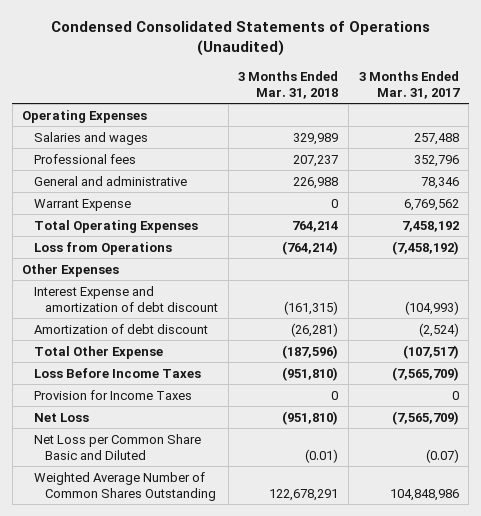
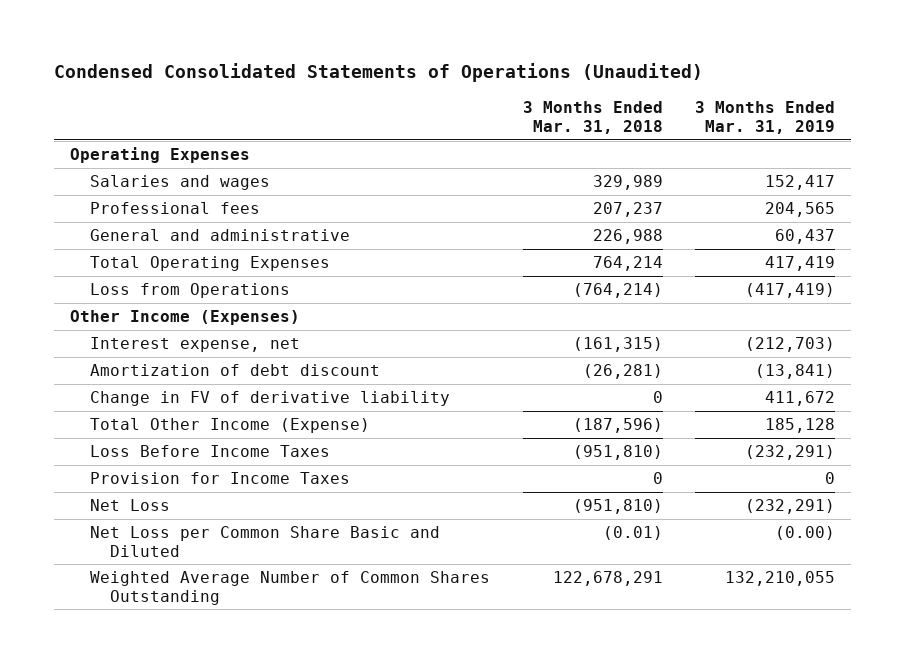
- | 3 Months Ended Mar. 31, 2018 | 3 Months Ended Mar. 31, 2017
+ | 3 Months Ended Mar. 31, 2018 | 3 Months Ended Mar. 31, 2019
- Warrant Expense | 0 | 6,769,562
- Other Expenses
- Interest Expense and amortization of debt discount | (161,315) | (104,993)
+ Other Income (Expenses)
+ Interest expense, net | (161,315) | (212,703)
- Total Other Expense | (187,596) | (107,517)
+ Change in FV of derivative liability | 0 | 411,672
+ Total Other Income (Expense) | (187,596) | 185,128

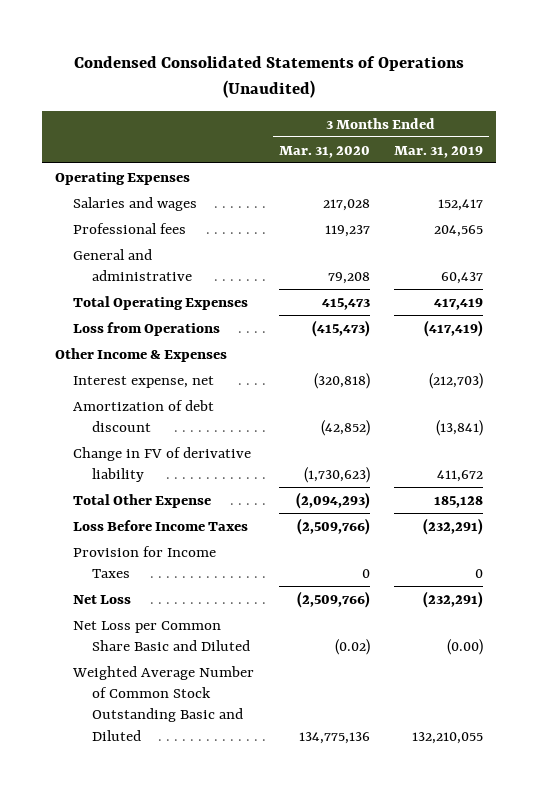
- | 3 Months Ended Mar. 31, 2018 | 3 Months Ended Mar. 31, 2019
+ | 3 Months Ended Mar. 31, 2020 | 3 Months Ended Mar. 31, 2019
- Other Income (Expenses)
+ Other Income & Expenses
- Total Other Income (Expense) | (187,596) | 185,128
+ Total Other Expense | (2,094,293) | 185,128
- Weighted Average Number of Common Shares Outstanding | 122,678,291 | 132,210,055
+ Weighted Average Number of Common Stock Outstanding Basic and Diluted | 134,775,136 | 132,210,055

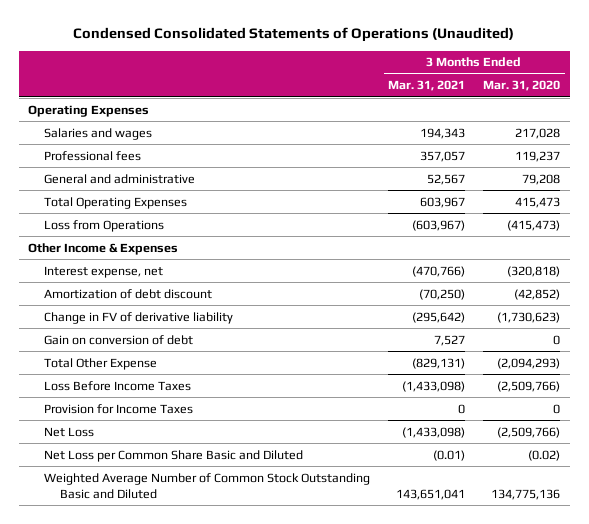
- | 3 Months Ended Mar. 31, 2020 | 3 Months Ended Mar. 31, 2019
+ | 3 Months Ended Mar. 31, 2021 | 3 Months Ended Mar. 31, 2020
+ Gain on conversion of debt | 7,527 | 0

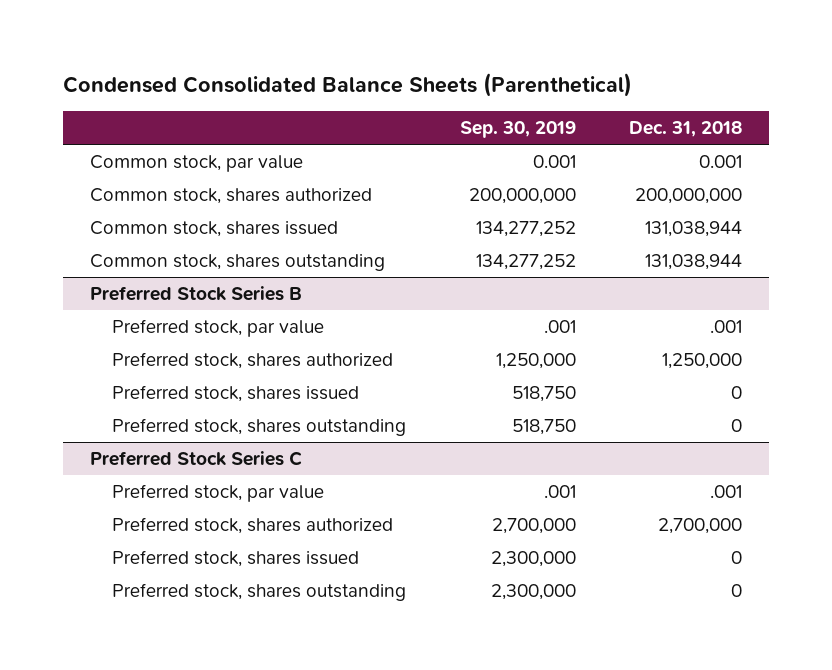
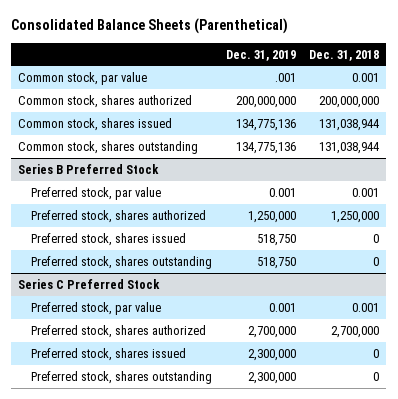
- Condensed Consolidated Balance Sheets (Parenthetical)
+ Consolidated Balance Sheets (Parenthetical)
- | Sep. 30, 2019 | Dec. 31, 2018
+ | Dec. 31, 2019 | Dec. 31, 2018
- Preferred Stock Series B
- Preferred stock, par value | .001 | .001
+ Series B Preferred Stock
+ Preferred stock, par value | 0.001 | 0.001
- Preferred Stock Series C
- Preferred stock, par value | .001 | .001
+ Series C Preferred Stock
+ Preferred stock, par value | 0.001 | 0.001

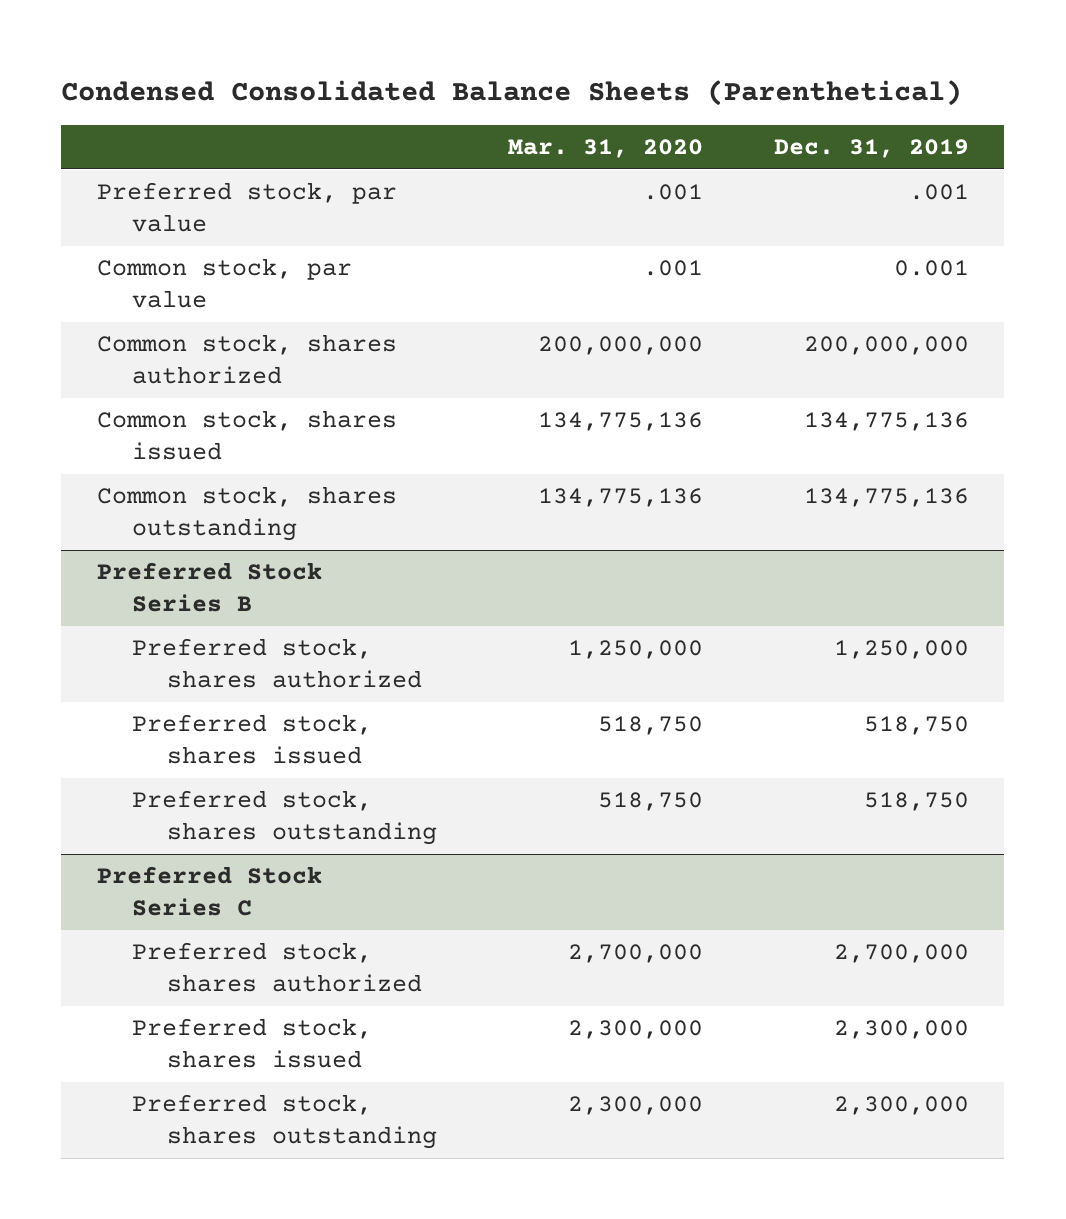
- Consolidated Balance Sheets (Parenthetical)
+ Condensed Consolidated Balance Sheets (Parenthetical)
- | Dec. 31, 2019 | Dec. 31, 2018
+ | Mar. 31, 2020 | Dec. 31, 2019
- Common stock, par value | .001 | 0.001
+ Preferred stock, par value | .001 | .001
+ Common stock, par value | .001 | 0.001
- Series B Preferred Stock
- Preferred stock, par value | 0.001 | 0.001
+ Preferred Stock Series B
- Series C Preferred Stock
- Preferred stock, par value | 0.001 | 0.001
+ Preferred Stock Series C

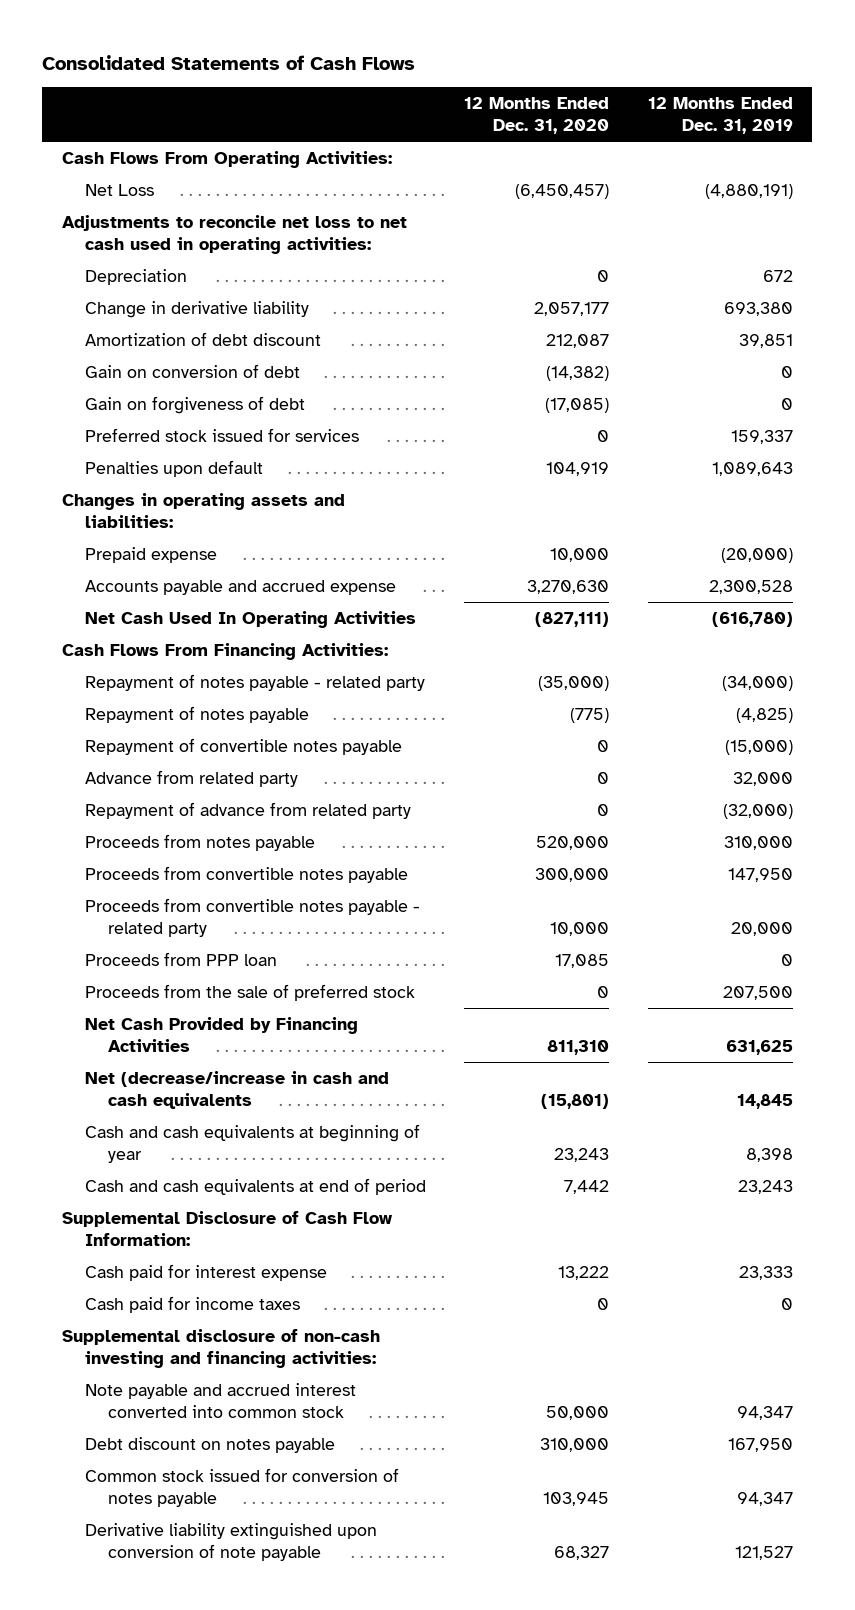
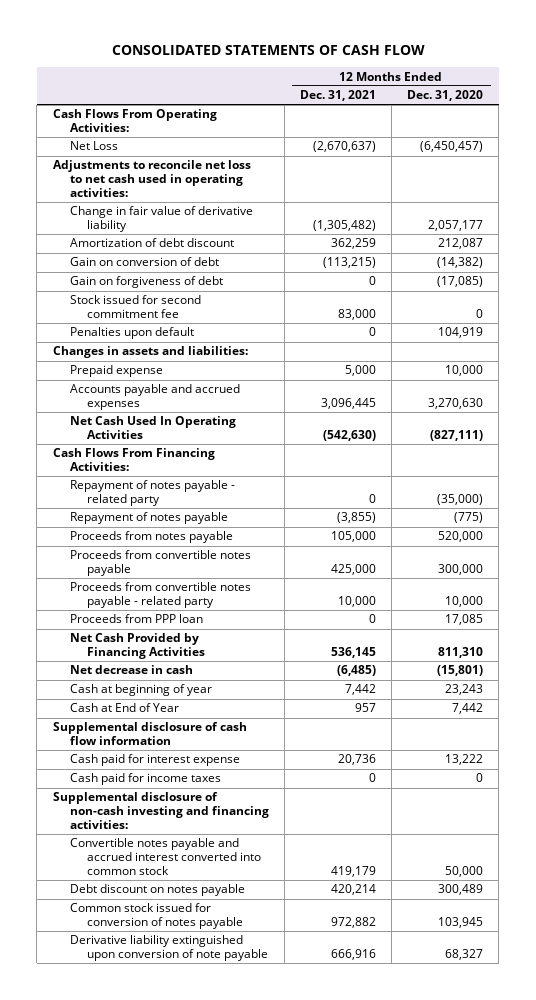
- Consolidated Statements of Cash Flows
+ CONSOLIDATED STATEMENTS OF CASH FLOW
- | 12 Months Ended Dec. 31, 2020 | 12 Months Ended Dec. 31, 2019
+ | 12 Months Ended Dec. 31, 2021 | 12 Months Ended Dec. 31, 2020
- Depreciation | 0 | 672
- Change in derivative liability | 2,057,177 | 693,380
+ Change in fair value of derivative liability | (1,305,482) | 2,057,177
- Preferred stock issued for services | 0 | 159,337
+ Stock issued for second commitment fee | 83,000 | 0
- Changes in operating assets and liabilities:
+ Changes in assets and liabilities:
- Accounts payable and accrued expense | 3,270,630 | 2,300,528
+ Accounts payable and accrued expenses | 3,096,445 | 3,270,630
- Repayment of convertible notes payable | 0 | (15,000)
- Advance from related party | 0 | 32,000
- Repayment of advance from related party | 0 | (32,000)
- Proceeds from the sale of preferred stock | 0 | 207,500
- Net (decrease/increase in cash and cash equivalents | (15,801) | 14,845
- Cash and cash equivalents at beginning of year | 23,243 | 8,398
- Cash and cash equivalents at end of period | 7,442 | 23,243
- Supplemental Disclosure of Cash Flow Information:
+ Net decrease in cash | (6,485) | (15,801)
+ Cash at beginning of year | 7,442 | 23,243
+ Cash at End of Year | 957 | 7,442
+ Supplemental disclosure of cash flow information
- Note payable and accrued interest converted into common stock | 50,000 | 94,347
- Debt discount on notes payable | 310,000 | 167,950
+ Convertible notes payable and accrued interest converted into common stock | 419,179 | 50,000
+ Debt discount on notes payable | 420,214 | 300,489

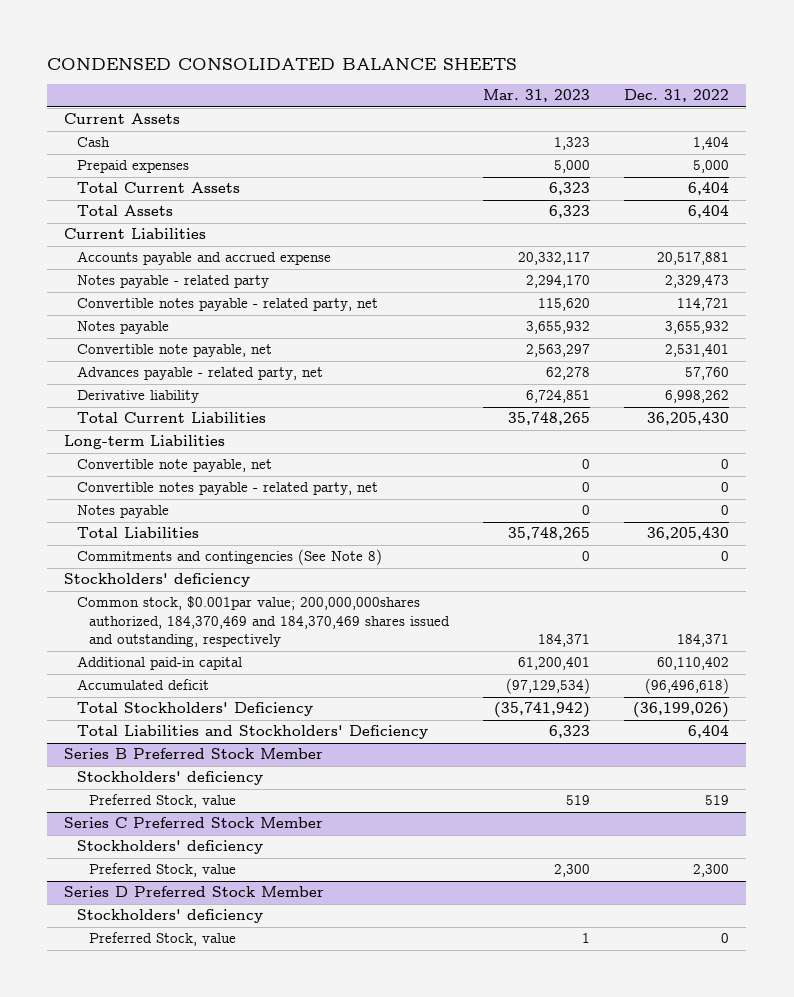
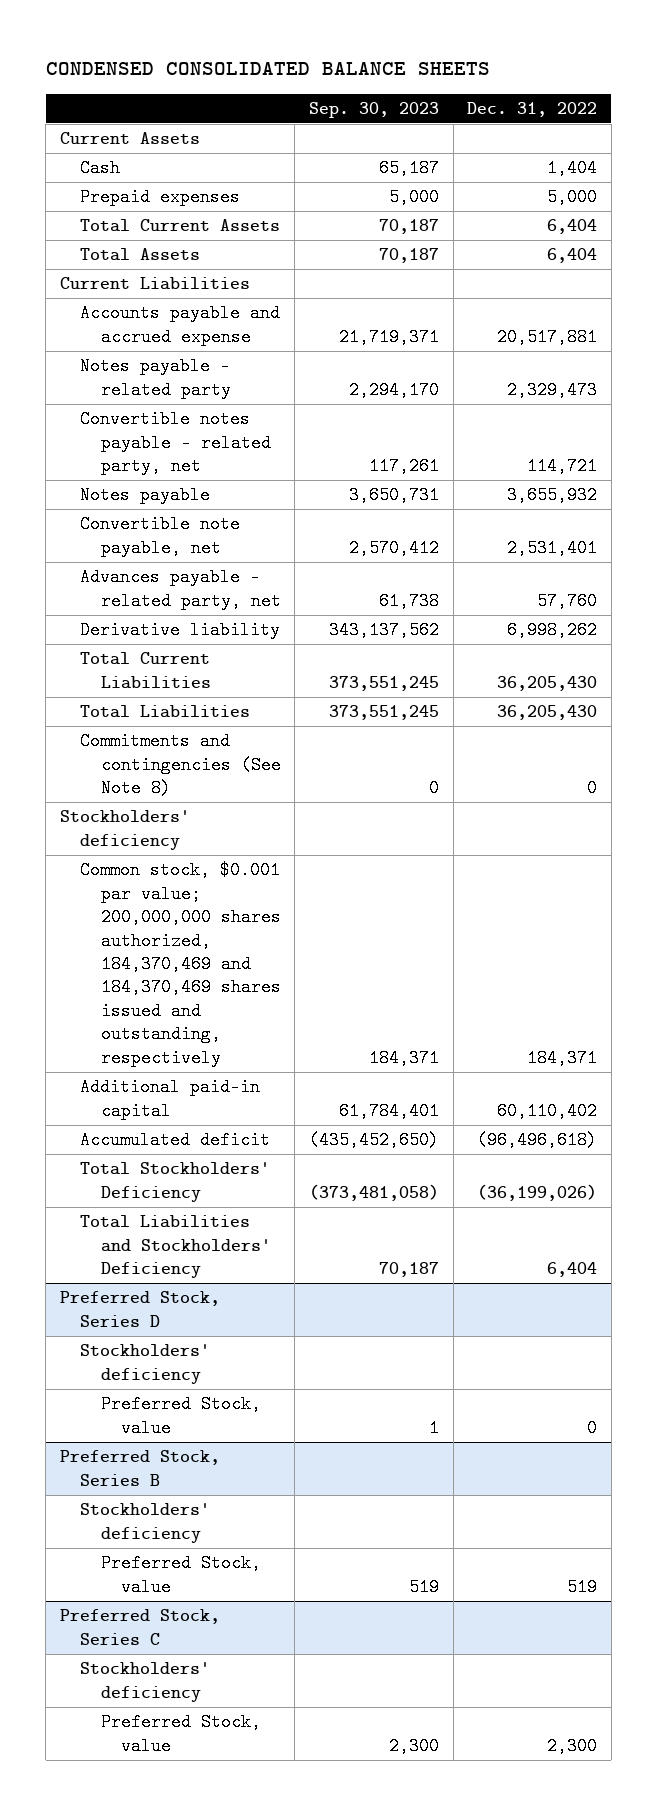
- | Mar. 31, 2023 | Dec. 31, 2022
+ | Sep. 30, 2023 | Dec. 31, 2022
- Long-term Liabilities
- Convertible note payable, net | 0 | 0
- Convertible notes payable - related party, net | 0 | 0
- Notes payable | 0 | 0
- Common stock, $0.001par value; 200,000,000shares authorized, 184,370,469 and 184,370,469 shares issued and outstanding, respectively | 184,371 | 184,371
+ Common stock, $0.001 par value; 200,000,000 shares authorized, 184,370,469 and 184,370,469 shares issued and outstanding, respectively | 184,371 | 184,371
- Series B Preferred Stock Member
+ Preferred Stock, Series D
+ Preferred Stock, value | 1 | 0
+ Preferred Stock, Series B
+ Stockholders' deficiency
- Series C Preferred Stock Member
+ Preferred Stock, Series C
- Series D Preferred Stock Member
- Stockholders' deficiency
- Preferred Stock, value | 1 | 0

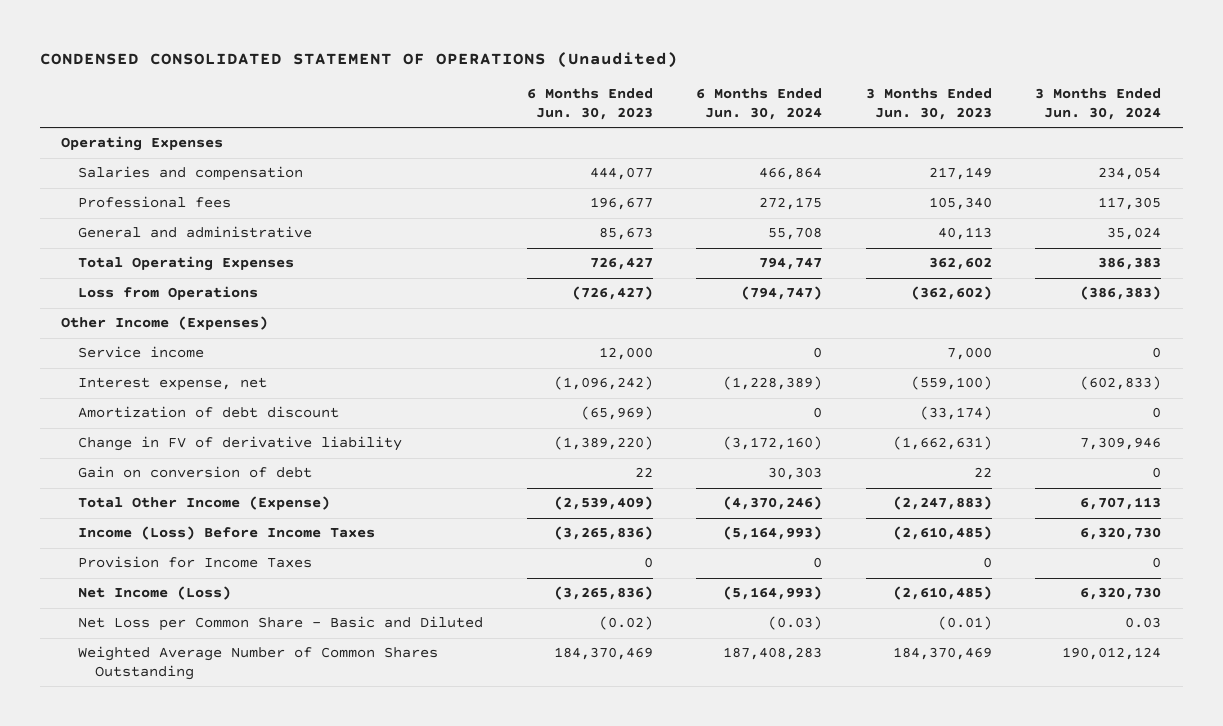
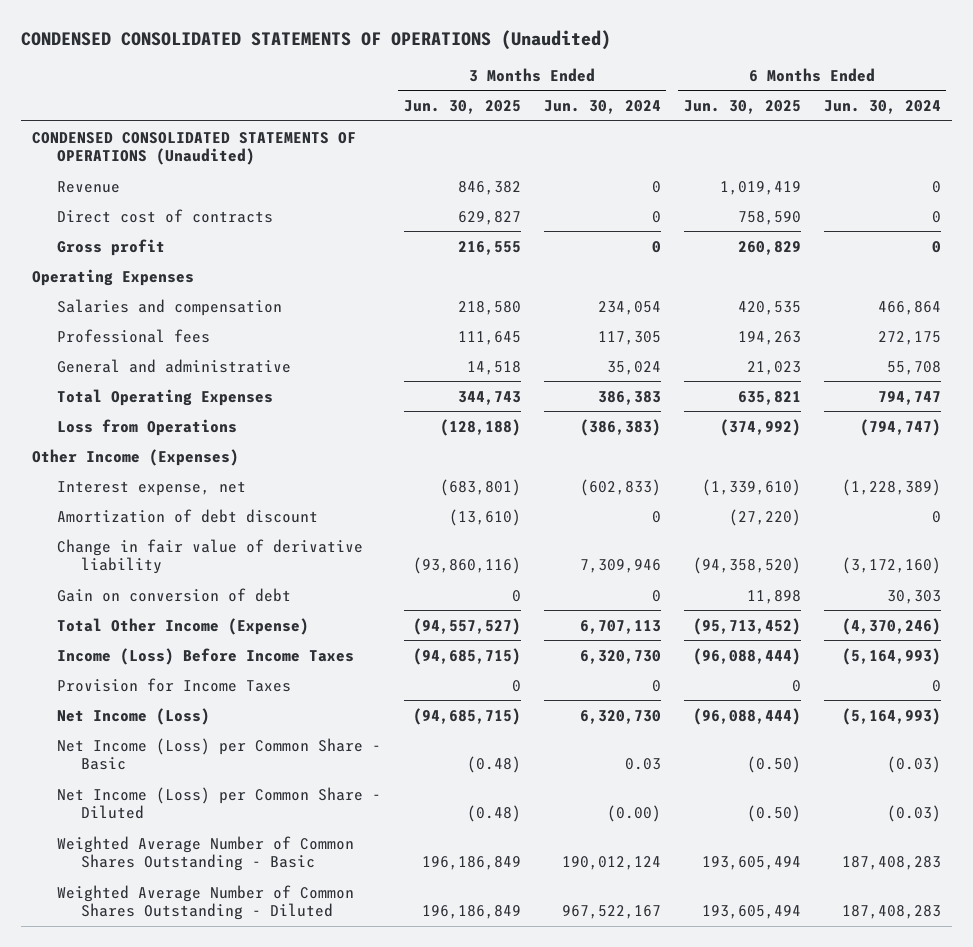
- CONDENSED CONSOLIDATED STATEMENT OF OPERATIONS (Unaudited)
+ CONDENSED CONSOLIDATED STATEMENTS OF OPERATIONS (Unaudited)
- | 6 Months Ended Jun. 30, 2023 | 6 Months Ended Jun. 30, 2024 | 3 Months Ended Jun. 30, 2023 | 3 Months Ended Jun. 30, 2024
+ | 3 Months Ended Jun. 30, 2025 | 3 Months Ended Jun. 30, 2024 | 6 Months Ended Jun. 30, 2025 | 6 Months Ended Jun. 30, 2024
+ CONDENSED CONSOLIDATED STATEMENTS OF OPERATIONS (Unaudited)
+ Revenue | 846,382 | 0 | 1,019,419 | 0
+ Direct cost of contracts | 629,827 | 0 | 758,590 | 0
+ Gross profit | 216,555 | 0 | 260,829 | 0
- Service income | 12,000 | 0 | 7,000 | 0
- Change in FV of derivative liability | (1,389,220) | (3,172,160) | (1,662,631) | 7,309,946
+ Change in fair value of derivative liability | (93,860,116) | 7,309,946 | (94,358,520) | (3,172,160)
- Net Loss per Common Share - Basic and Diluted | (0.02) | (0.03) | (0.01) | 0.03
- Weighted Average Number of Common Shares Outstanding | 184,370,469 | 187,408,283 | 184,370,469 | 190,012,124
+ Net Income (Loss) per Common Share - Basic | (0.48) | 0.03 | (0.50) | (0.03)
+ Net Income (Loss) per Common Share - Diluted | (0.48) | (0.00) | (0.50) | (0.03)
+ Weighted Average Number of Common Shares Outstanding - Basic | 196,186,849 | 190,012,124 | 193,605,494 | 187,408,283
+ Weighted Average Number of Common Shares Outstanding - Diluted | 196,186,849 | 967,522,167 | 193,605,494 | 187,408,283

